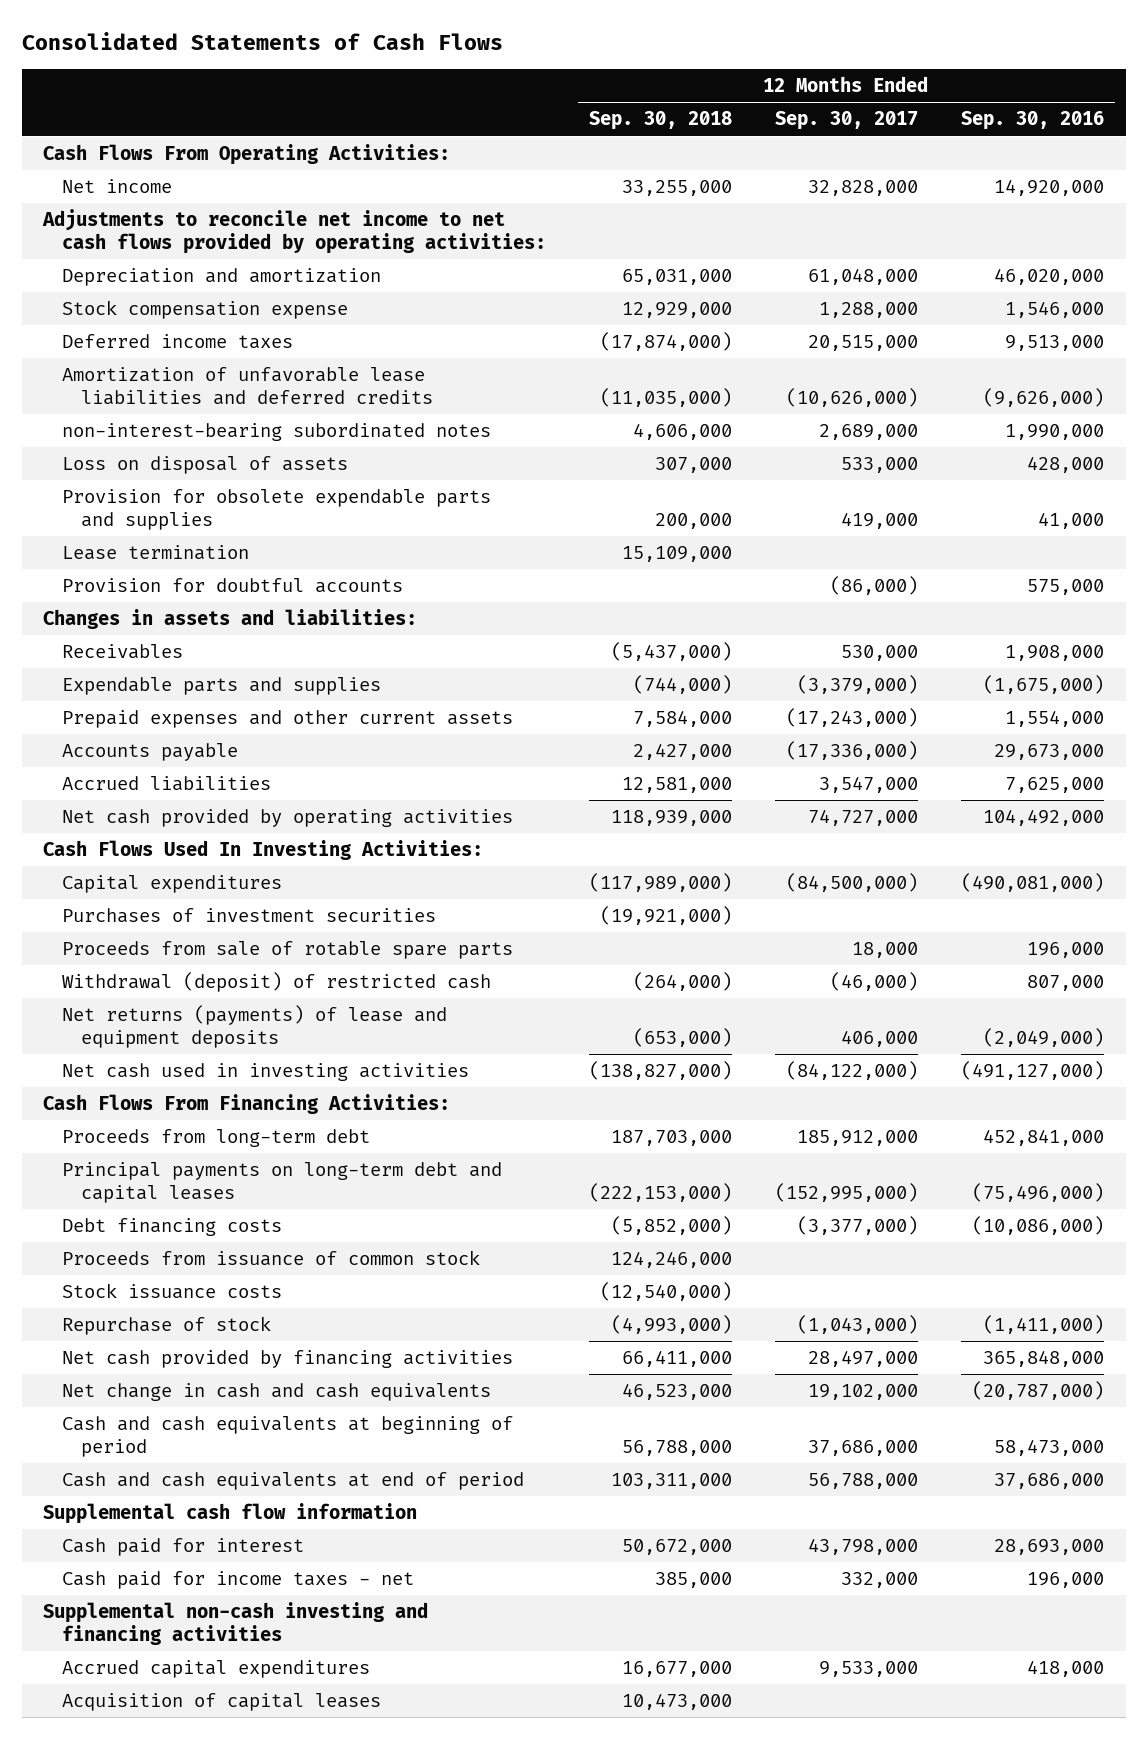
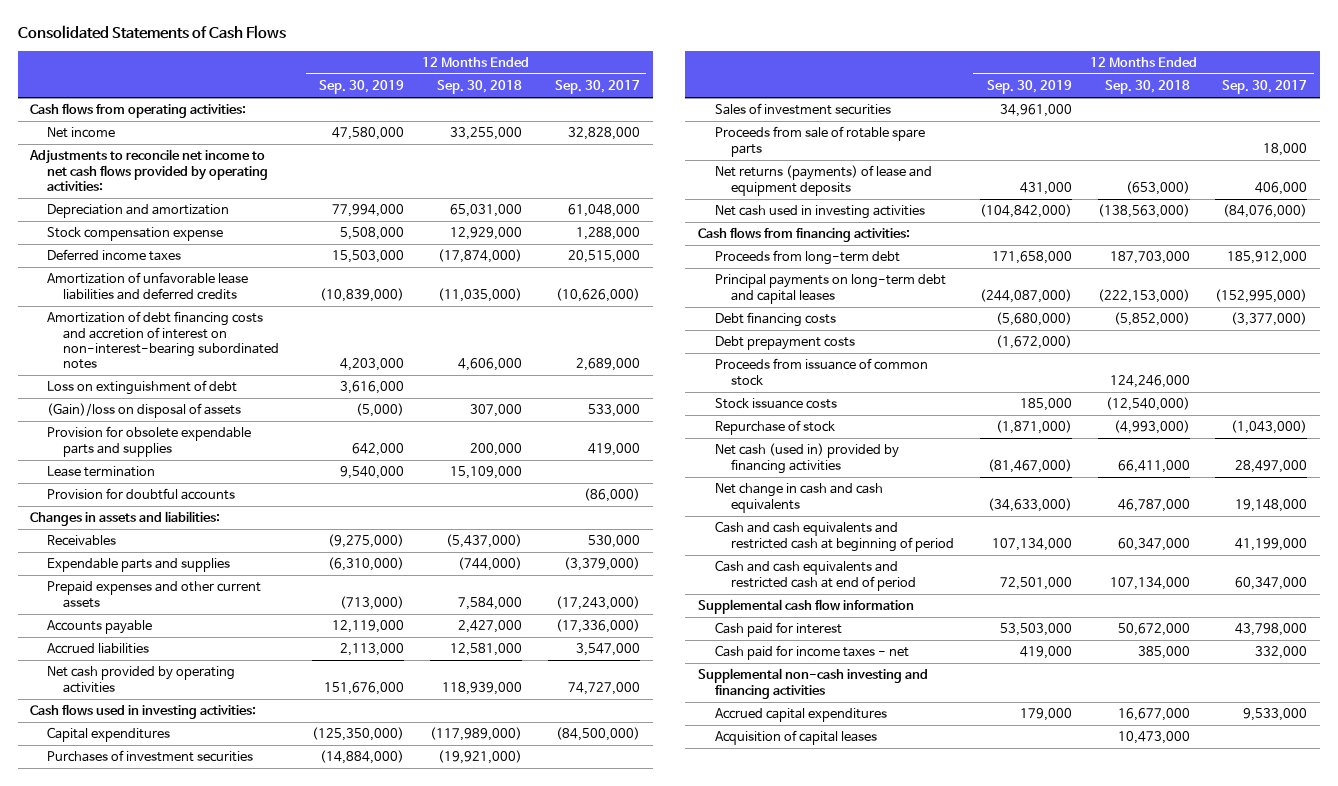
- | 12 Months Ended Sep. 30, 2018 | 12 Months Ended Sep. 30, 2017 | 12 Months Ended Sep. 30, 2016
+ | 12 Months Ended Sep. 30, 2019 | 12 Months Ended Sep. 30, 2018 | 12 Months Ended Sep. 30, 2017
- Cash Flows From Operating Activities:
+ Cash flows from operating activities:
- non-interest-bearing subordinated notes | 4,606,000 | 2,689,000 | 1,990,000
- Loss on disposal of assets | 307,000 | 533,000 | 428,000
+ Amortization of debt financing costs and accretion of interest on non-interest-bearing subordinated notes | 4,203,000 | 4,606,000 | 2,689,000
+ Loss on extinguishment of debt | 3,616,000 | |
+ (Gain)/loss on disposal of assets | (5,000) | 307,000 | 533,000
- Cash Flows Used In Investing Activities:
+ Cash flows used in investing activities:
+ Sales of investment securities | 34,961,000 | |
- Withdrawal (deposit) of restricted cash | (264,000) | (46,000) | 807,000
- Net cash used in investing activities | (138,827,000) | (84,122,000) | (491,127,000)
- Cash Flows From Financing Activities:
+ Net cash used in investing activities | (104,842,000) | (138,563,000) | (84,076,000)
+ Cash flows from financing activities:
+ Debt prepayment costs | (1,672,000) | |
- Net cash provided by financing activities | 66,411,000 | 28,497,000 | 365,848,000
- Net change in cash and cash equivalents | 46,523,000 | 19,102,000 | (20,787,000)
- Cash and cash equivalents at beginning of period | 56,788,000 | 37,686,000 | 58,473,000
- Cash and cash equivalents at end of period | 103,311,000 | 56,788,000 | 37,686,000
+ Net cash (used in) provided by financing activities | (81,467,000) | 66,411,000 | 28,497,000
+ Net change in cash and cash equivalents | (34,633,000) | 46,787,000 | 19,148,000
+ Cash and cash equivalents and restricted cash at beginning of period | 107,134,000 | 60,347,000 | 41,199,000
+ Cash and cash equivalents and restricted cash at end of period | 72,501,000 | 107,134,000 | 60,347,000

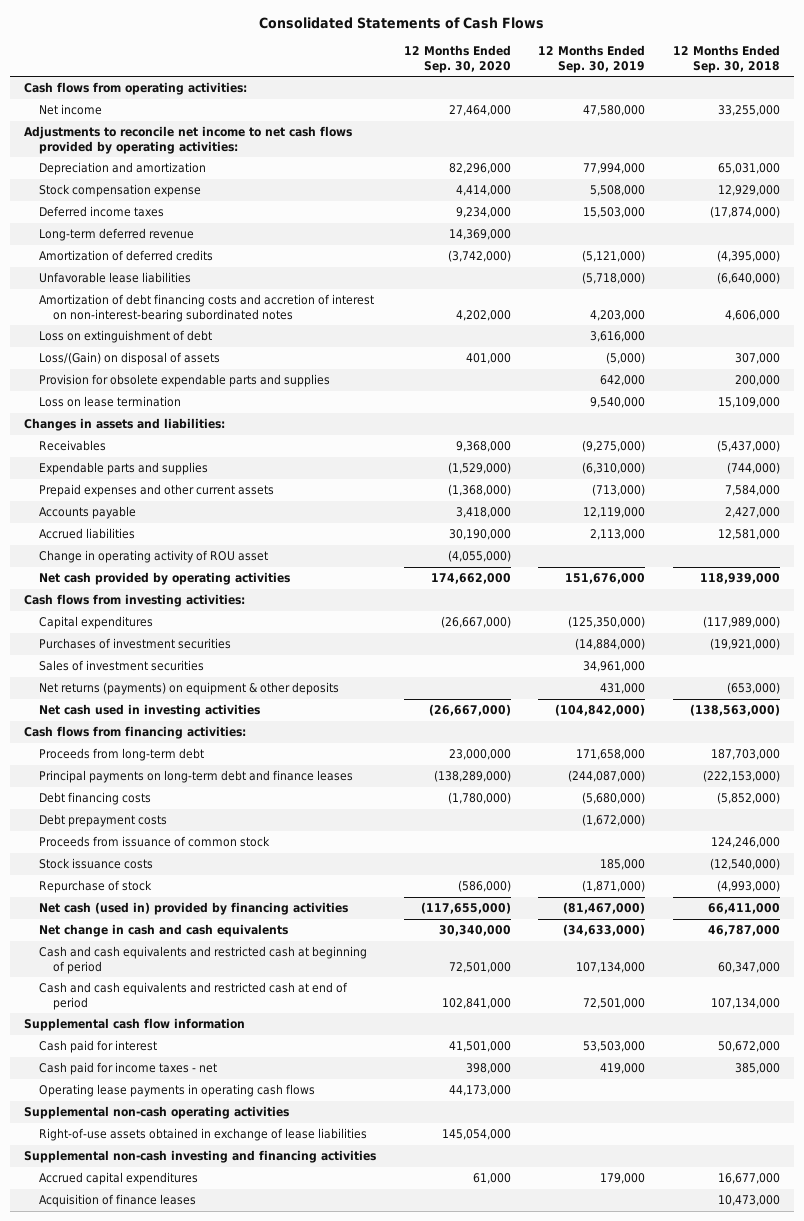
- | 12 Months Ended Sep. 30, 2019 | 12 Months Ended Sep. 30, 2018 | 12 Months Ended Sep. 30, 2017
+ | 12 Months Ended Sep. 30, 2020 | 12 Months Ended Sep. 30, 2019 | 12 Months Ended Sep. 30, 2018
- Amortization of unfavorable lease liabilities and deferred credits | (10,839,000) | (11,035,000) | (10,626,000)
+ Long-term deferred revenue | 14,369,000 | |
+ Amortization of deferred credits | (3,742,000) | (5,121,000) | (4,395,000)
+ Unfavorable lease liabilities | | (5,718,000) | (6,640,000)
- (Gain)/loss on disposal of assets | (5,000) | 307,000 | 533,000
+ Loss/(Gain) on disposal of assets | 401,000 | (5,000) | 307,000
- Lease termination | 9,540,000 | 15,109,000 |
- Provision for doubtful accounts | | | (86,000)
+ Loss on lease termination | | 9,540,000 | 15,109,000
+ Change in operating activity of ROU asset | (4,055,000) | |
- Cash flows used in investing activities:
+ Cash flows from investing activities:
- Proceeds from sale of rotable spare parts | | | 18,000
- Net returns (payments) of lease and equipment deposits | 431,000 | (653,000) | 406,000
+ Net returns (payments) on equipment & other deposits | | 431,000 | (653,000)
- Principal payments on long-term debt and capital leases | (244,087,000) | (222,153,000) | (152,995,000)
+ Principal payments on long-term debt and finance leases | (138,289,000) | (244,087,000) | (222,153,000)
+ Operating lease payments in operating cash flows | 44,173,000 | |
+ Supplemental non-cash operating activities
+ Right-of-use assets obtained in exchange of lease liabilities | 145,054,000 | |
- Acquisition of capital leases | | 10,473,000 |
+ Acquisition of finance leases | | | 10,473,000

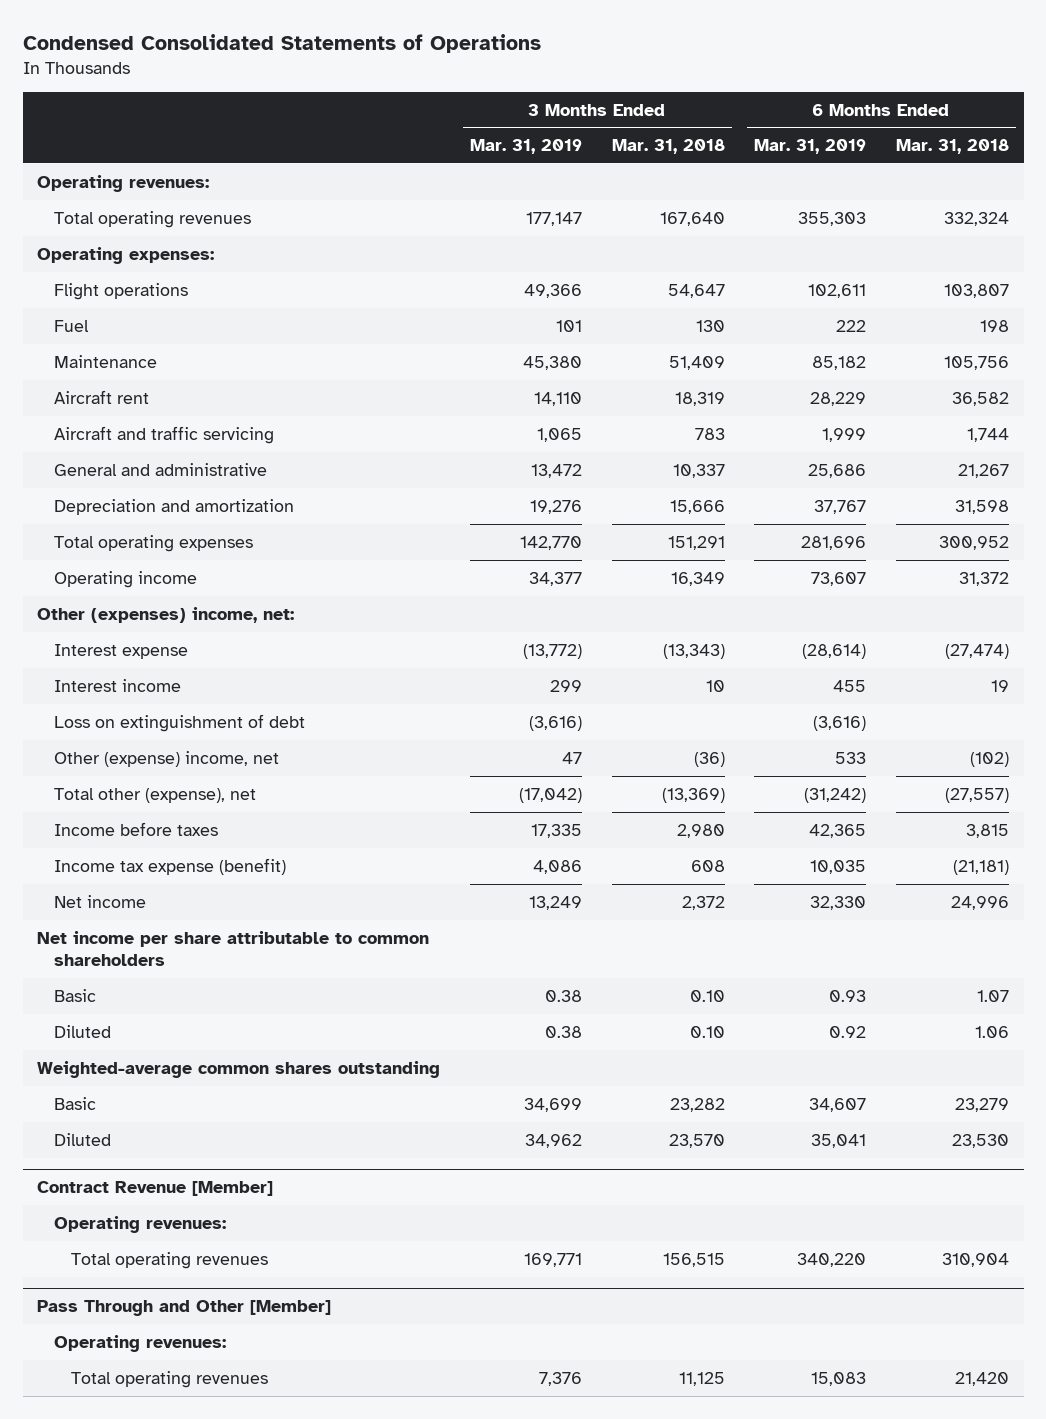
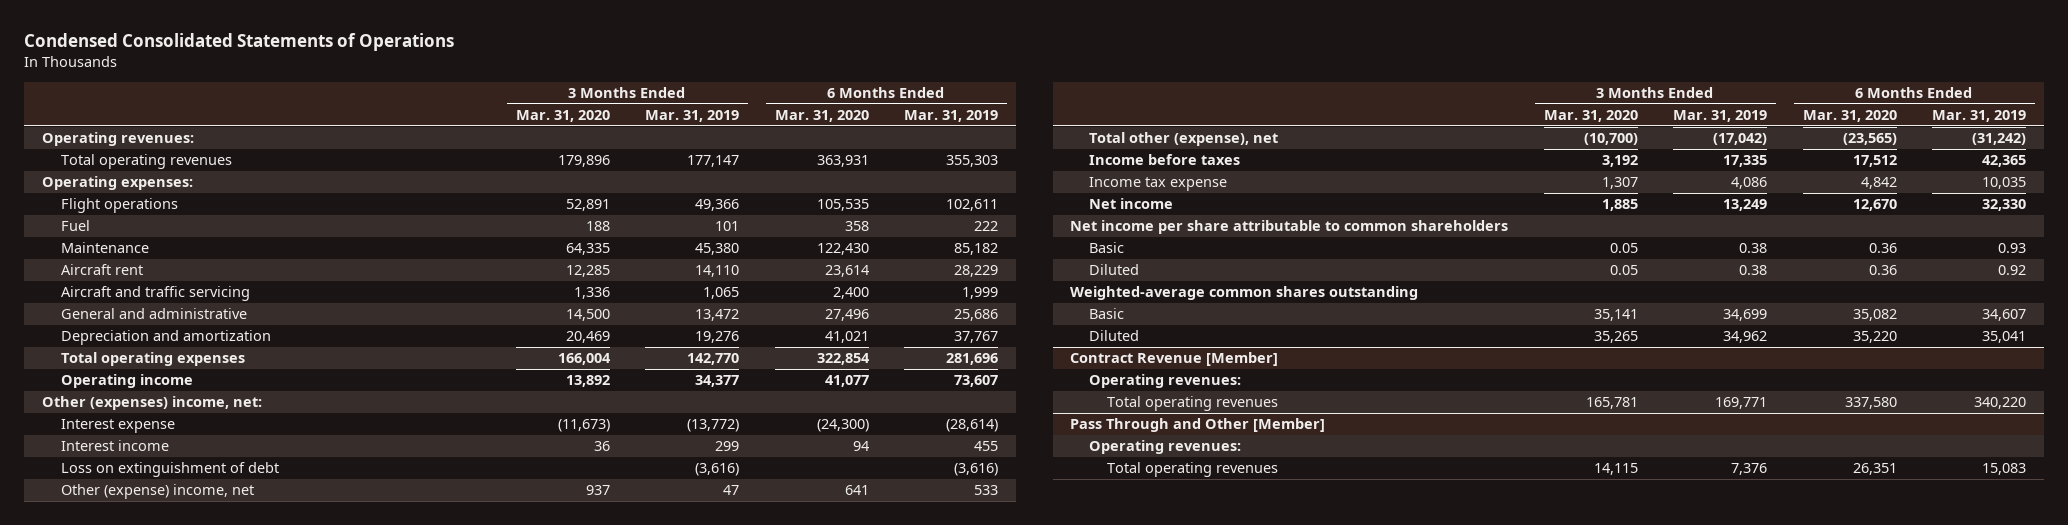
- | 3 Months Ended Mar. 31, 2019 | 3 Months Ended Mar. 31, 2018 | 6 Months Ended Mar. 31, 2019 | 6 Months Ended Mar. 31, 2018
+ | 3 Months Ended Mar. 31, 2020 | 3 Months Ended Mar. 31, 2019 | 6 Months Ended Mar. 31, 2020 | 6 Months Ended Mar. 31, 2019
- Income tax expense (benefit) | 4,086 | 608 | 10,035 | (21,181)
+ Income tax expense | 1,307 | 4,086 | 4,842 | 10,035

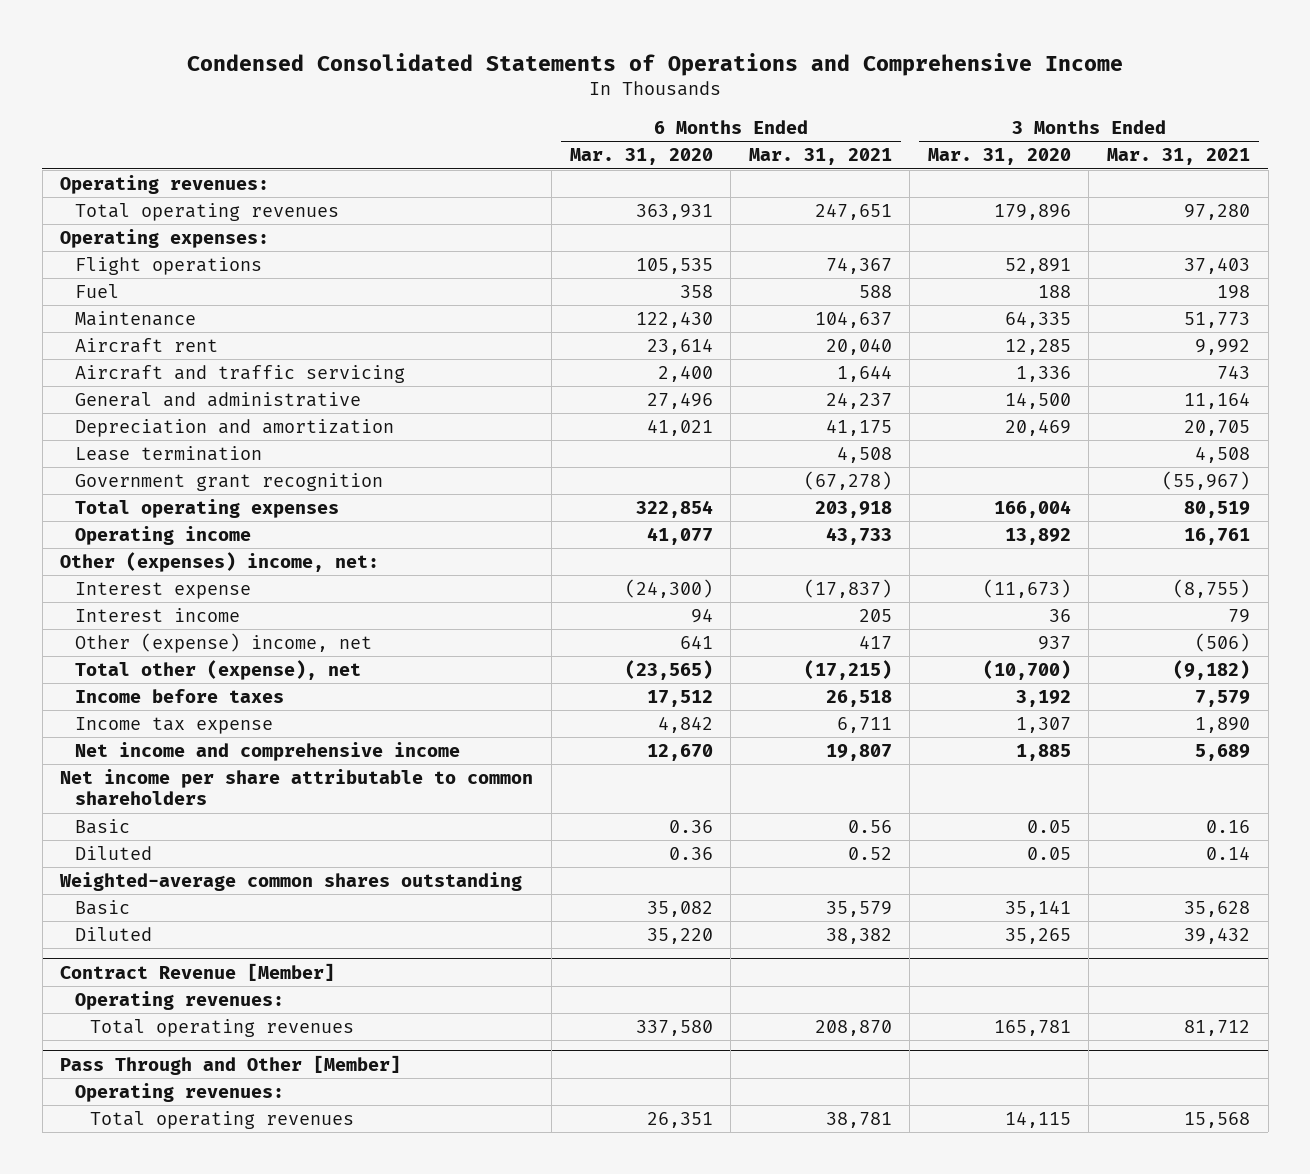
- Condensed Consolidated Statements of Operations
+ Condensed Consolidated Statements of Operations and Comprehensive Income
- | 3 Months Ended Mar. 31, 2020 | 3 Months Ended Mar. 31, 2019 | 6 Months Ended Mar. 31, 2020 | 6 Months Ended Mar. 31, 2019
+ | 6 Months Ended Mar. 31, 2020 | 6 Months Ended Mar. 31, 2021 | 3 Months Ended Mar. 31, 2020 | 3 Months Ended Mar. 31, 2021
+ Lease termination | | 4,508 | | 4,508
+ Government grant recognition | | (67,278) | | (55,967)
- Loss on extinguishment of debt | | (3,616) | | (3,616)
- Net income | 1,885 | 13,249 | 12,670 | 32,330
+ Net income and comprehensive income | 12,670 | 19,807 | 1,885 | 5,689

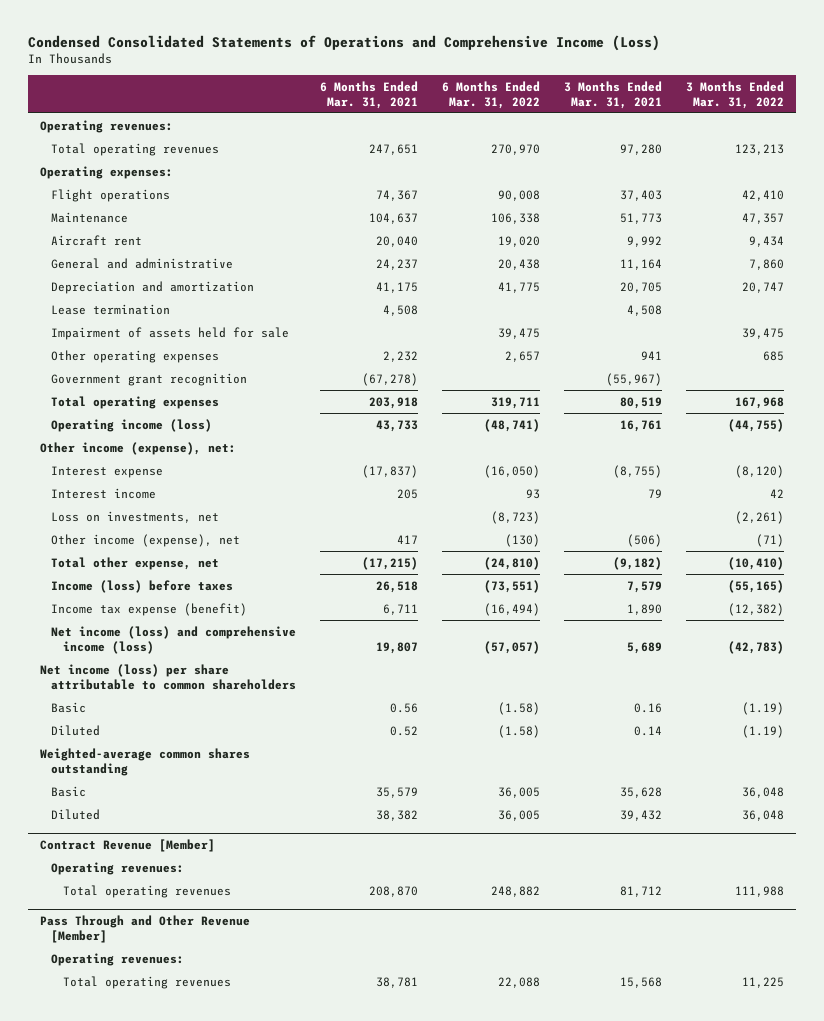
- Condensed Consolidated Statements of Operations and Comprehensive Income
+ Condensed Consolidated Statements of Operations and Comprehensive Income (Loss)
- | 6 Months Ended Mar. 31, 2020 | 6 Months Ended Mar. 31, 2021 | 3 Months Ended Mar. 31, 2020 | 3 Months Ended Mar. 31, 2021
+ | 6 Months Ended Mar. 31, 2021 | 6 Months Ended Mar. 31, 2022 | 3 Months Ended Mar. 31, 2021 | 3 Months Ended Mar. 31, 2022
- Fuel | 358 | 588 | 188 | 198
- Aircraft and traffic servicing | 2,400 | 1,644 | 1,336 | 743
+ Impairment of assets held for sale | | 39,475 | | 39,475
+ Other operating expenses | 2,232 | 2,657 | 941 | 685
- Operating income | 41,077 | 43,733 | 13,892 | 16,761
- Other (expenses) income, net:
+ Operating income (loss) | 43,733 | (48,741) | 16,761 | (44,755)
+ Other income (expense), net:
- Other (expense) income, net | 641 | 417 | 937 | (506)
- Total other (expense), net | (23,565) | (17,215) | (10,700) | (9,182)
- Income before taxes | 17,512 | 26,518 | 3,192 | 7,579
- Income tax expense | 4,842 | 6,711 | 1,307 | 1,890
- Net income and comprehensive income | 12,670 | 19,807 | 1,885 | 5,689
- Net income per share attributable to common shareholders
+ Loss on investments, net | | (8,723) | | (2,261)
+ Other income (expense), net | 417 | (130) | (506) | (71)
+ Total other expense, net | (17,215) | (24,810) | (9,182) | (10,410)
+ Income (loss) before taxes | 26,518 | (73,551) | 7,579 | (55,165)
+ Income tax expense (benefit) | 6,711 | (16,494) | 1,890 | (12,382)
+ Net income (loss) and comprehensive income (loss) | 19,807 | (57,057) | 5,689 | (42,783)
+ Net income (loss) per share attributable to common shareholders
- Pass Through and Other [Member]
+ Pass Through and Other Revenue [Member]

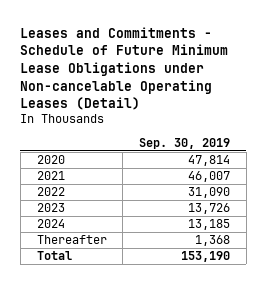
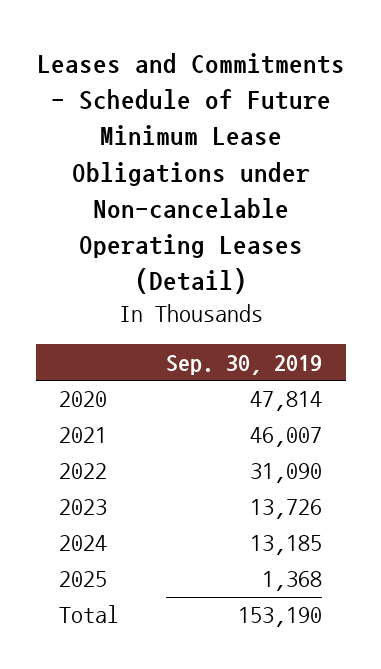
- Thereafter | 1,368
+ 2025 | 1,368

